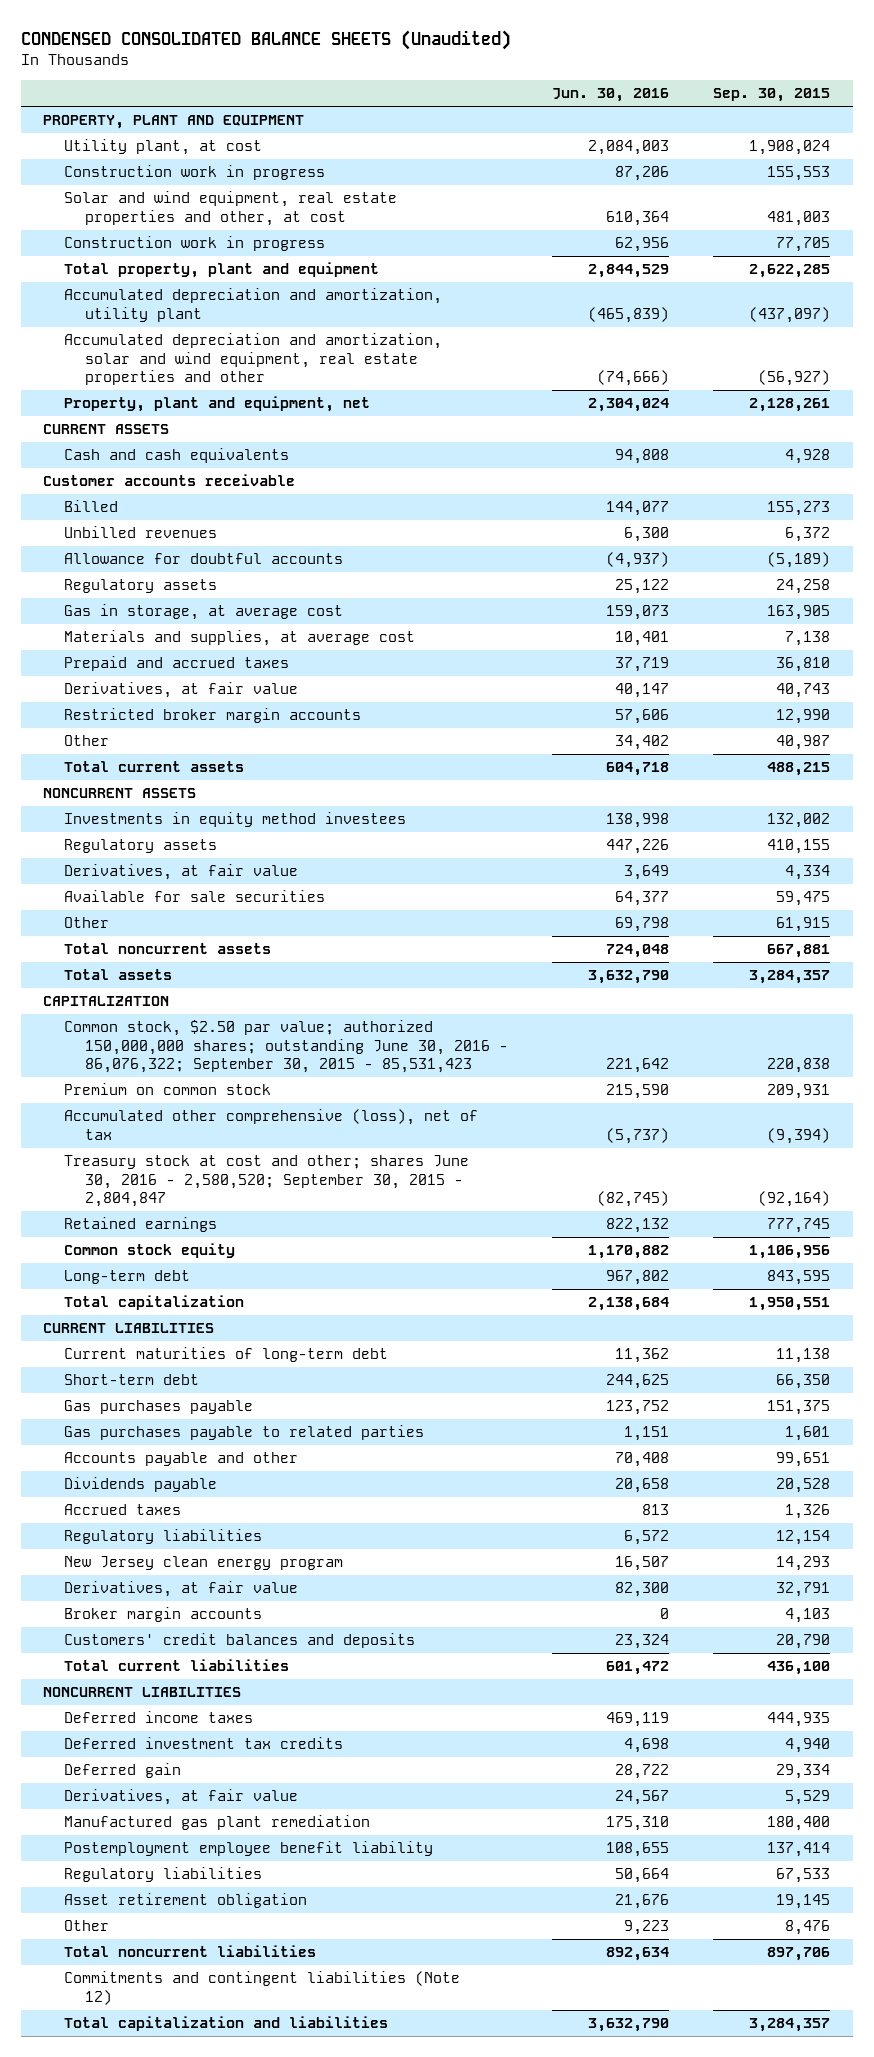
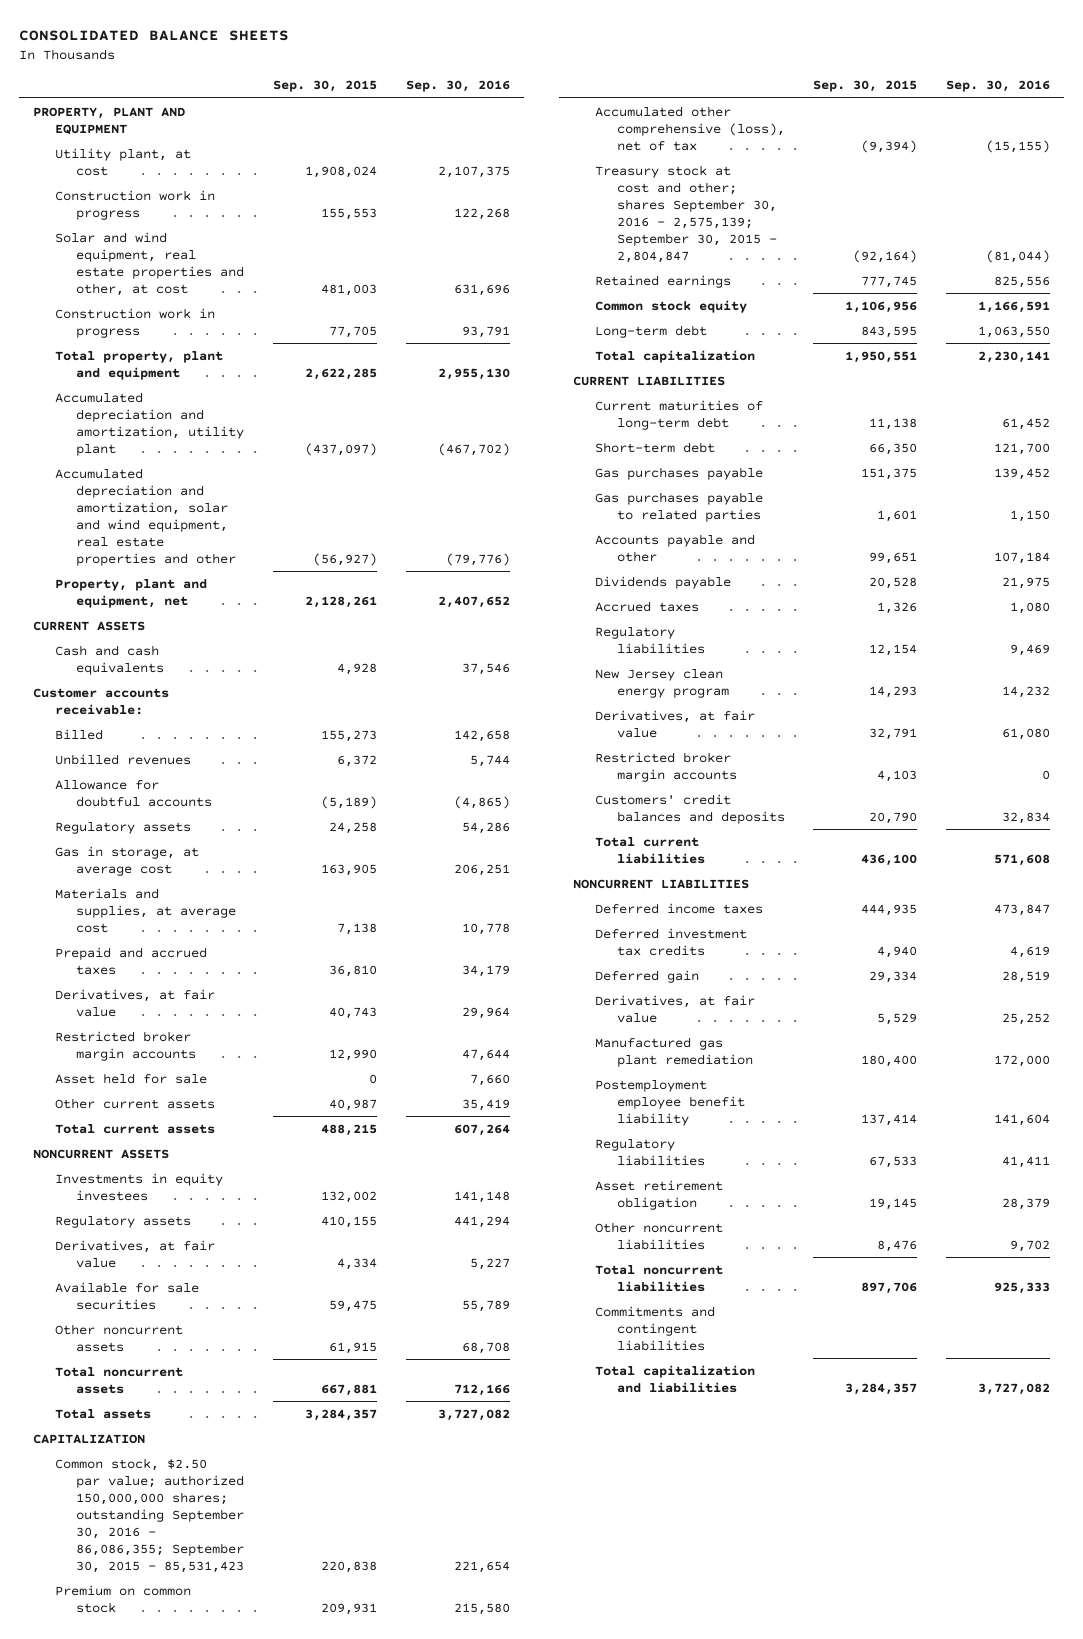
- CONDENSED CONSOLIDATED BALANCE SHEETS (Unaudited)
+ CONSOLIDATED BALANCE SHEETS
- | Jun. 30, 2016 | Sep. 30, 2015
+ | Sep. 30, 2015 | Sep. 30, 2016
- Customer accounts receivable
+ Customer accounts receivable:
- Other | 34,402 | 40,987
+ Asset held for sale | 0 | 7,660
+ Other current assets | 40,987 | 35,419
- Investments in equity method investees | 138,998 | 132,002
+ Investments in equity investees | 132,002 | 141,148
- Other | 69,798 | 61,915
+ Other noncurrent assets | 61,915 | 68,708
- Common stock, $2.50 par value; authorized 150,000,000 shares; outstanding June 30, 2016 - 86,076,322; September 30, 2015 - 85,531,423 | 221,642 | 220,838
+ Common stock, $2.50 par value; authorized 150,000,000 shares; outstanding September 30, 2016 - 86,086,355; September 30, 2015 - 85,531,423 | 220,838 | 221,654
- Treasury stock at cost and other; shares June 30, 2016 - 2,580,520; September 30, 2015 - 2,804,847 | (82,745) | (92,164)
+ Treasury stock at cost and other; shares September 30, 2016 - 2,575,139; September 30, 2015 - 2,804,847 | (92,164) | (81,044)
- Broker margin accounts | 0 | 4,103
+ Restricted broker margin accounts | 4,103 | 0
- Other | 9,223 | 8,476
+ Other noncurrent liabilities | 8,476 | 9,702
- Commitments and contingent liabilities (Note 12)
+ Commitments and contingent liabilities

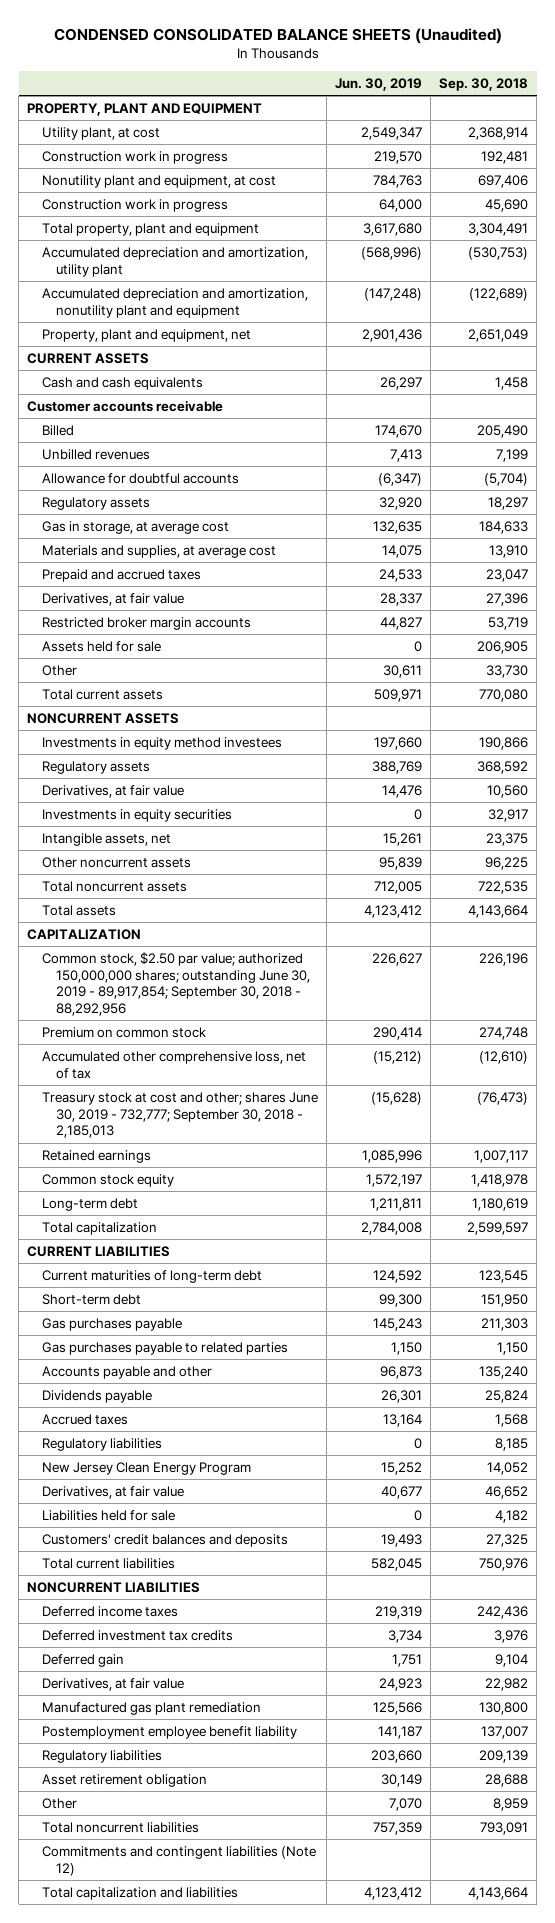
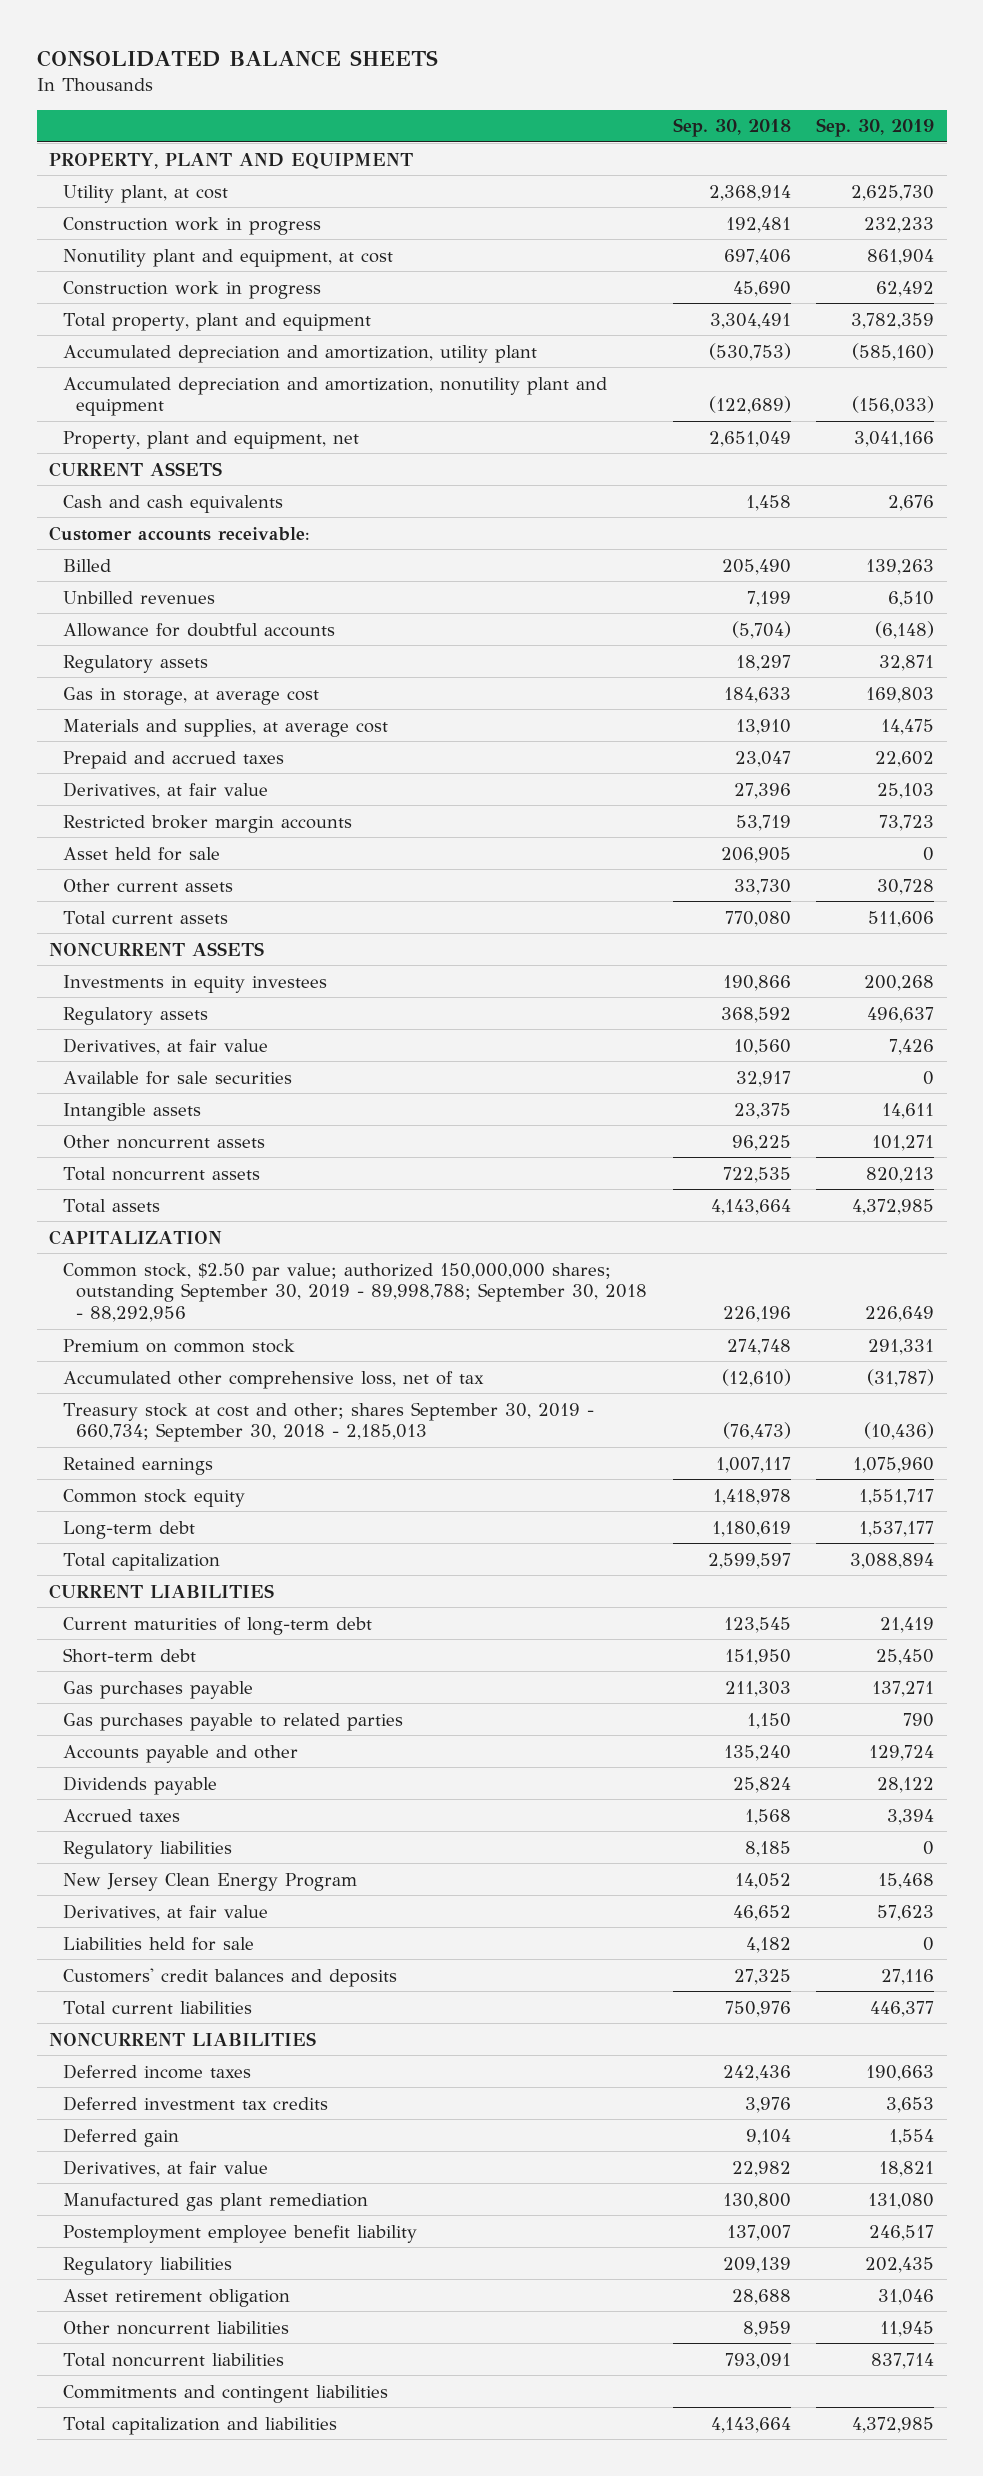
- CONDENSED CONSOLIDATED BALANCE SHEETS (Unaudited)
+ CONSOLIDATED BALANCE SHEETS
- | Jun. 30, 2019 | Sep. 30, 2018
+ | Sep. 30, 2018 | Sep. 30, 2019
- Customer accounts receivable
+ Customer accounts receivable:
- Assets held for sale | 0 | 206,905
- Other | 30,611 | 33,730
+ Asset held for sale | 206,905 | 0
+ Other current assets | 33,730 | 30,728
- Investments in equity method investees | 197,660 | 190,866
+ Investments in equity investees | 190,866 | 200,268
- Investments in equity securities | 0 | 32,917
- Intangible assets, net | 15,261 | 23,375
+ Available for sale securities | 32,917 | 0
+ Intangible assets | 23,375 | 14,611
- Common stock, $2.50 par value; authorized 150,000,000 shares; outstanding June 30, 2019 - 89,917,854; September 30, 2018 - 88,292,956 | 226,627 | 226,196
+ Common stock, $2.50 par value; authorized 150,000,000 shares; outstanding September 30, 2019 - 89,998,788; September 30, 2018 - 88,292,956 | 226,196 | 226,649
- Treasury stock at cost and other; shares June 30, 2019 - 732,777; September 30, 2018 - 2,185,013 | (15,628) | (76,473)
+ Treasury stock at cost and other; shares September 30, 2019 - 660,734; September 30, 2018 - 2,185,013 | (76,473) | (10,436)
- Other | 7,070 | 8,959
+ Other noncurrent liabilities | 8,959 | 11,945
- Commitments and contingent liabilities (Note 12)
+ Commitments and contingent liabilities

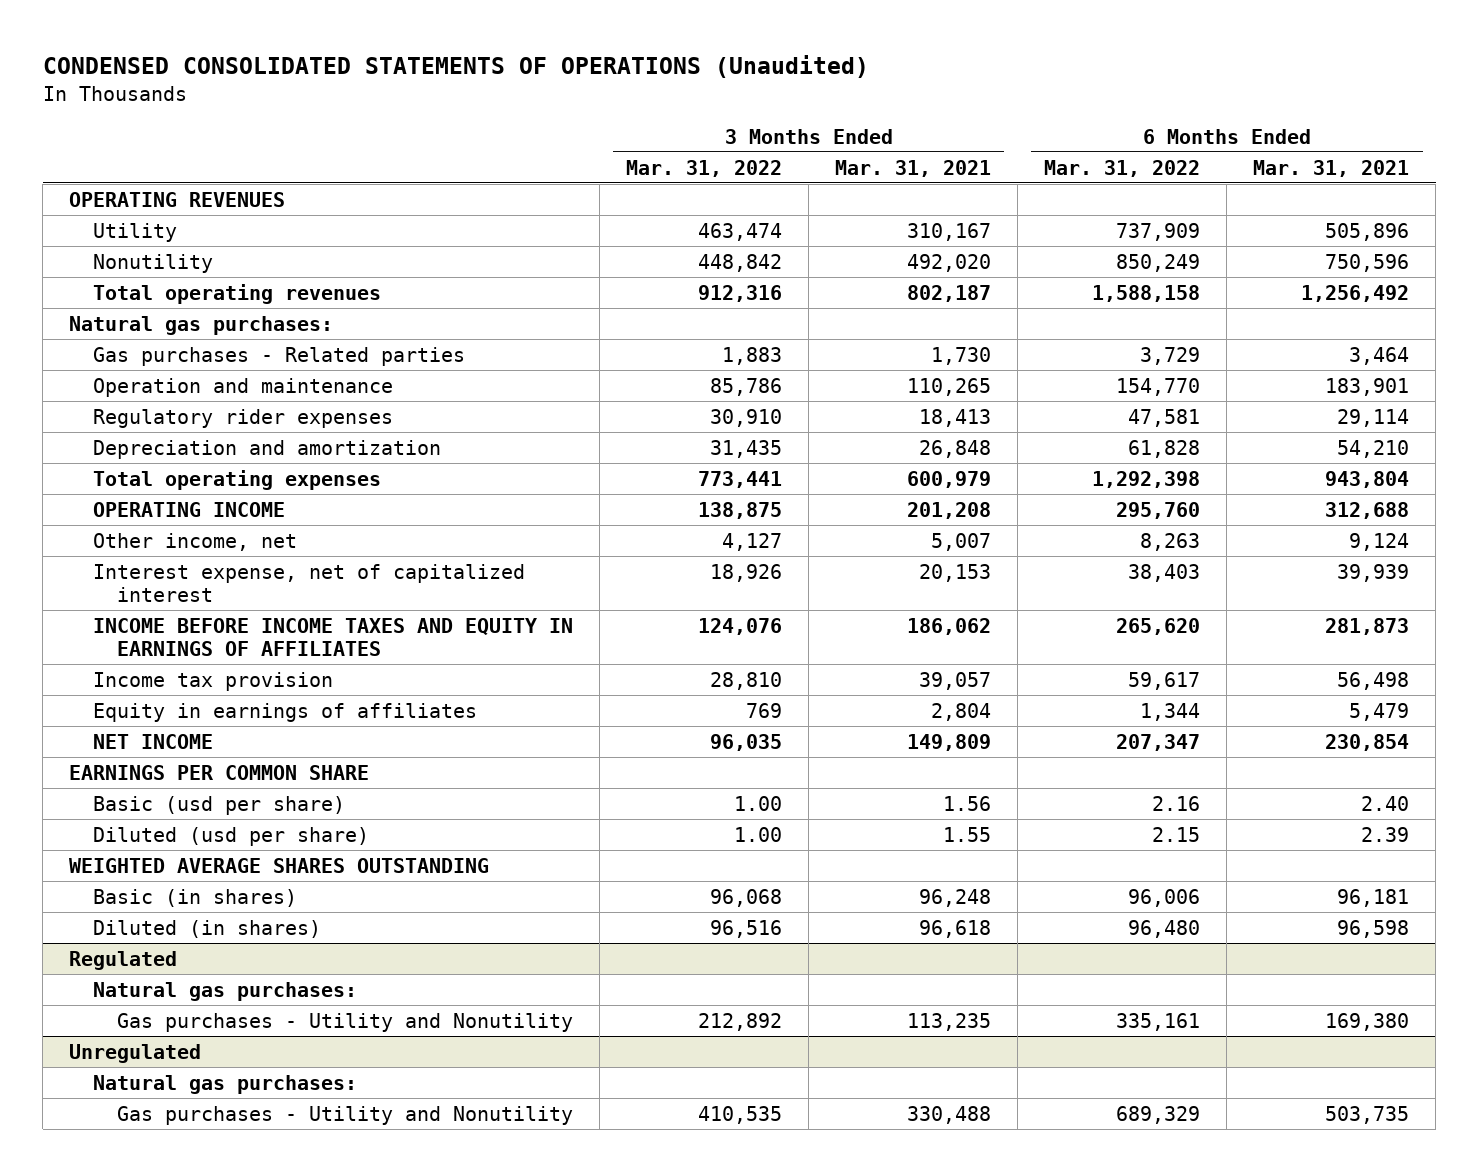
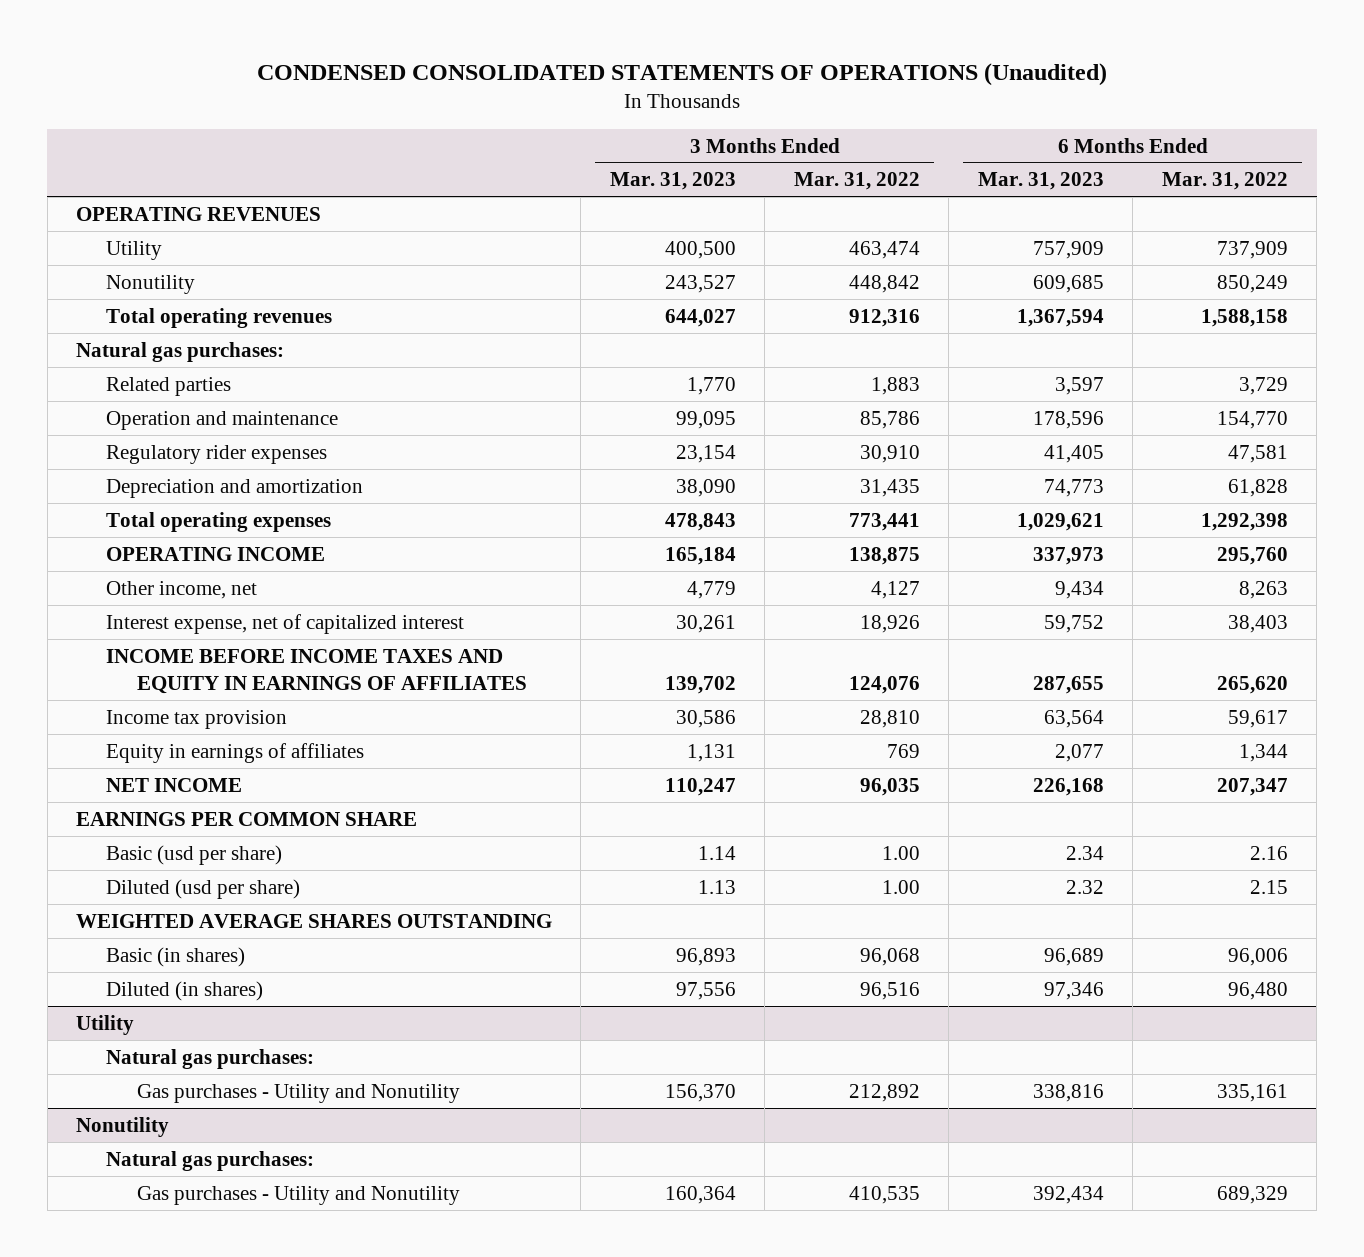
- | 3 Months Ended Mar. 31, 2022 | 3 Months Ended Mar. 31, 2021 | 6 Months Ended Mar. 31, 2022 | 6 Months Ended Mar. 31, 2021
+ | 3 Months Ended Mar. 31, 2023 | 3 Months Ended Mar. 31, 2022 | 6 Months Ended Mar. 31, 2023 | 6 Months Ended Mar. 31, 2022
- Gas purchases - Related parties | 1,883 | 1,730 | 3,729 | 3,464
+ Related parties | 1,770 | 1,883 | 3,597 | 3,729
- Regulated
+ Utility
- Unregulated
+ Nonutility

